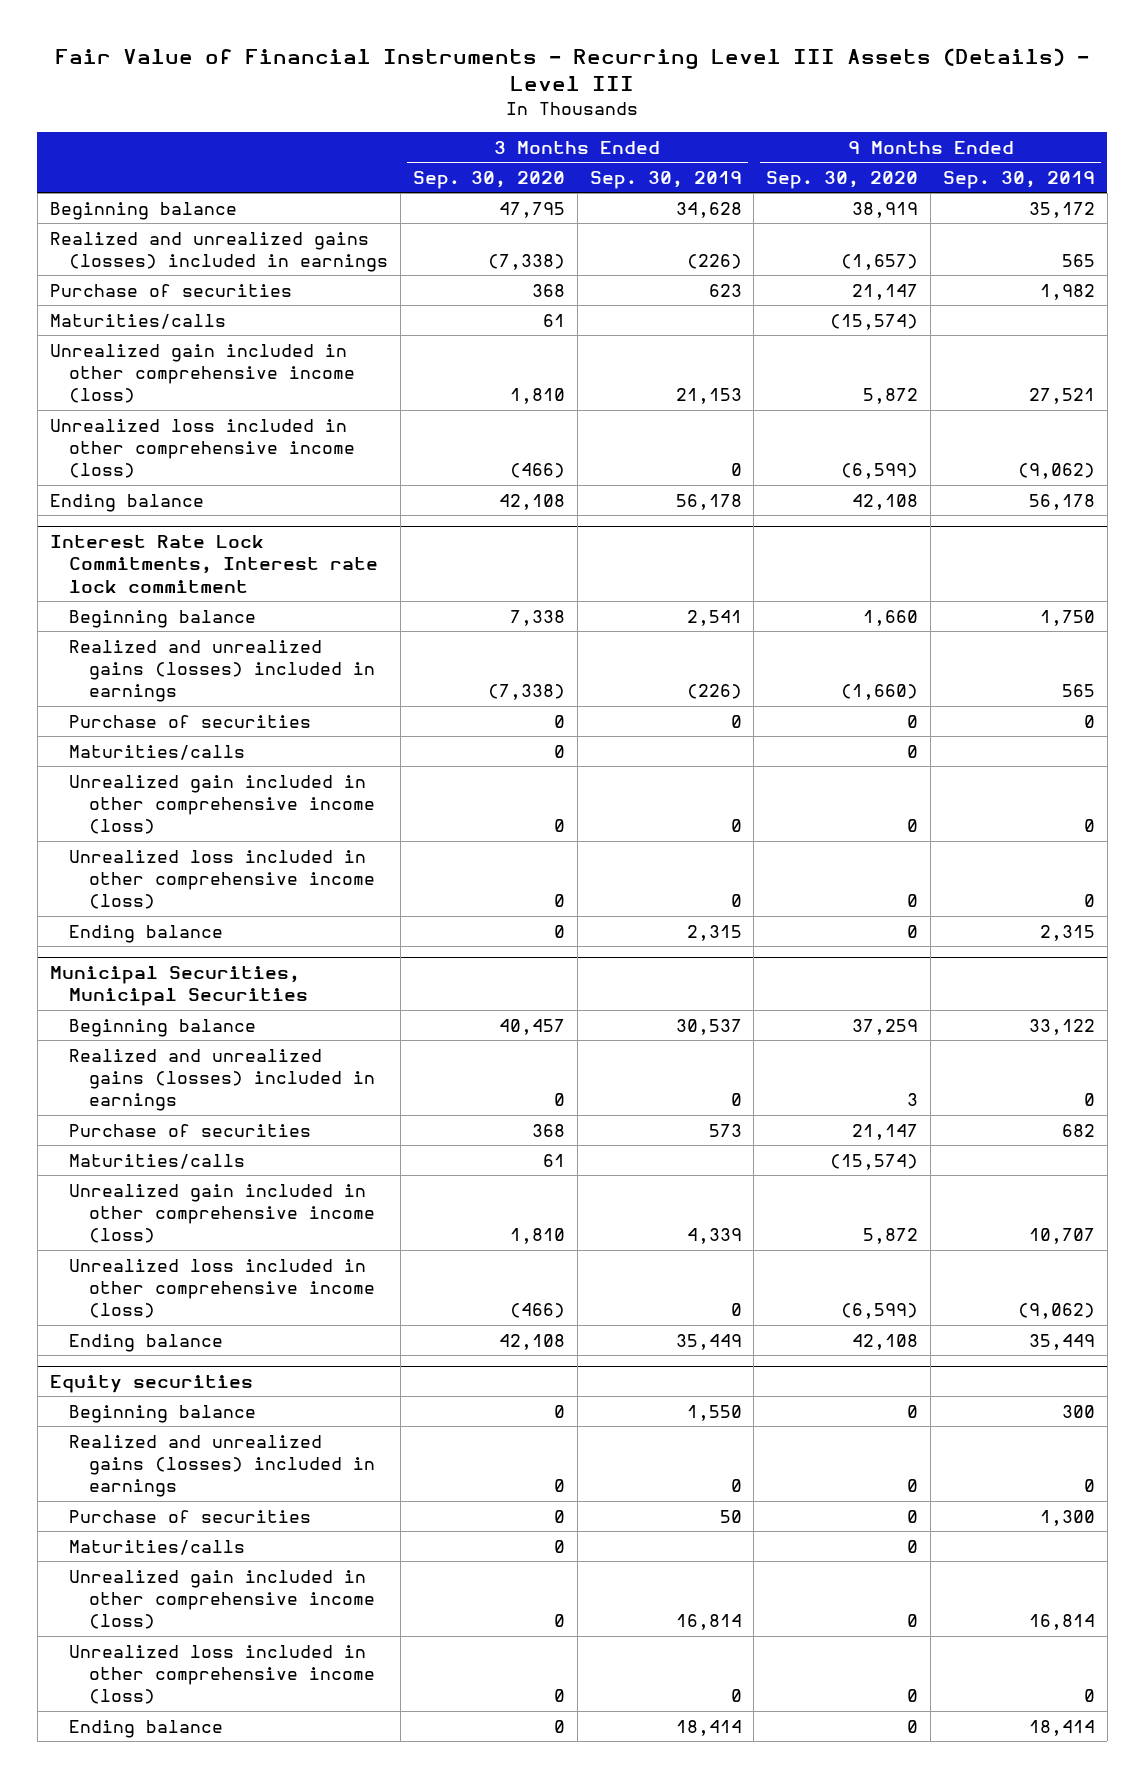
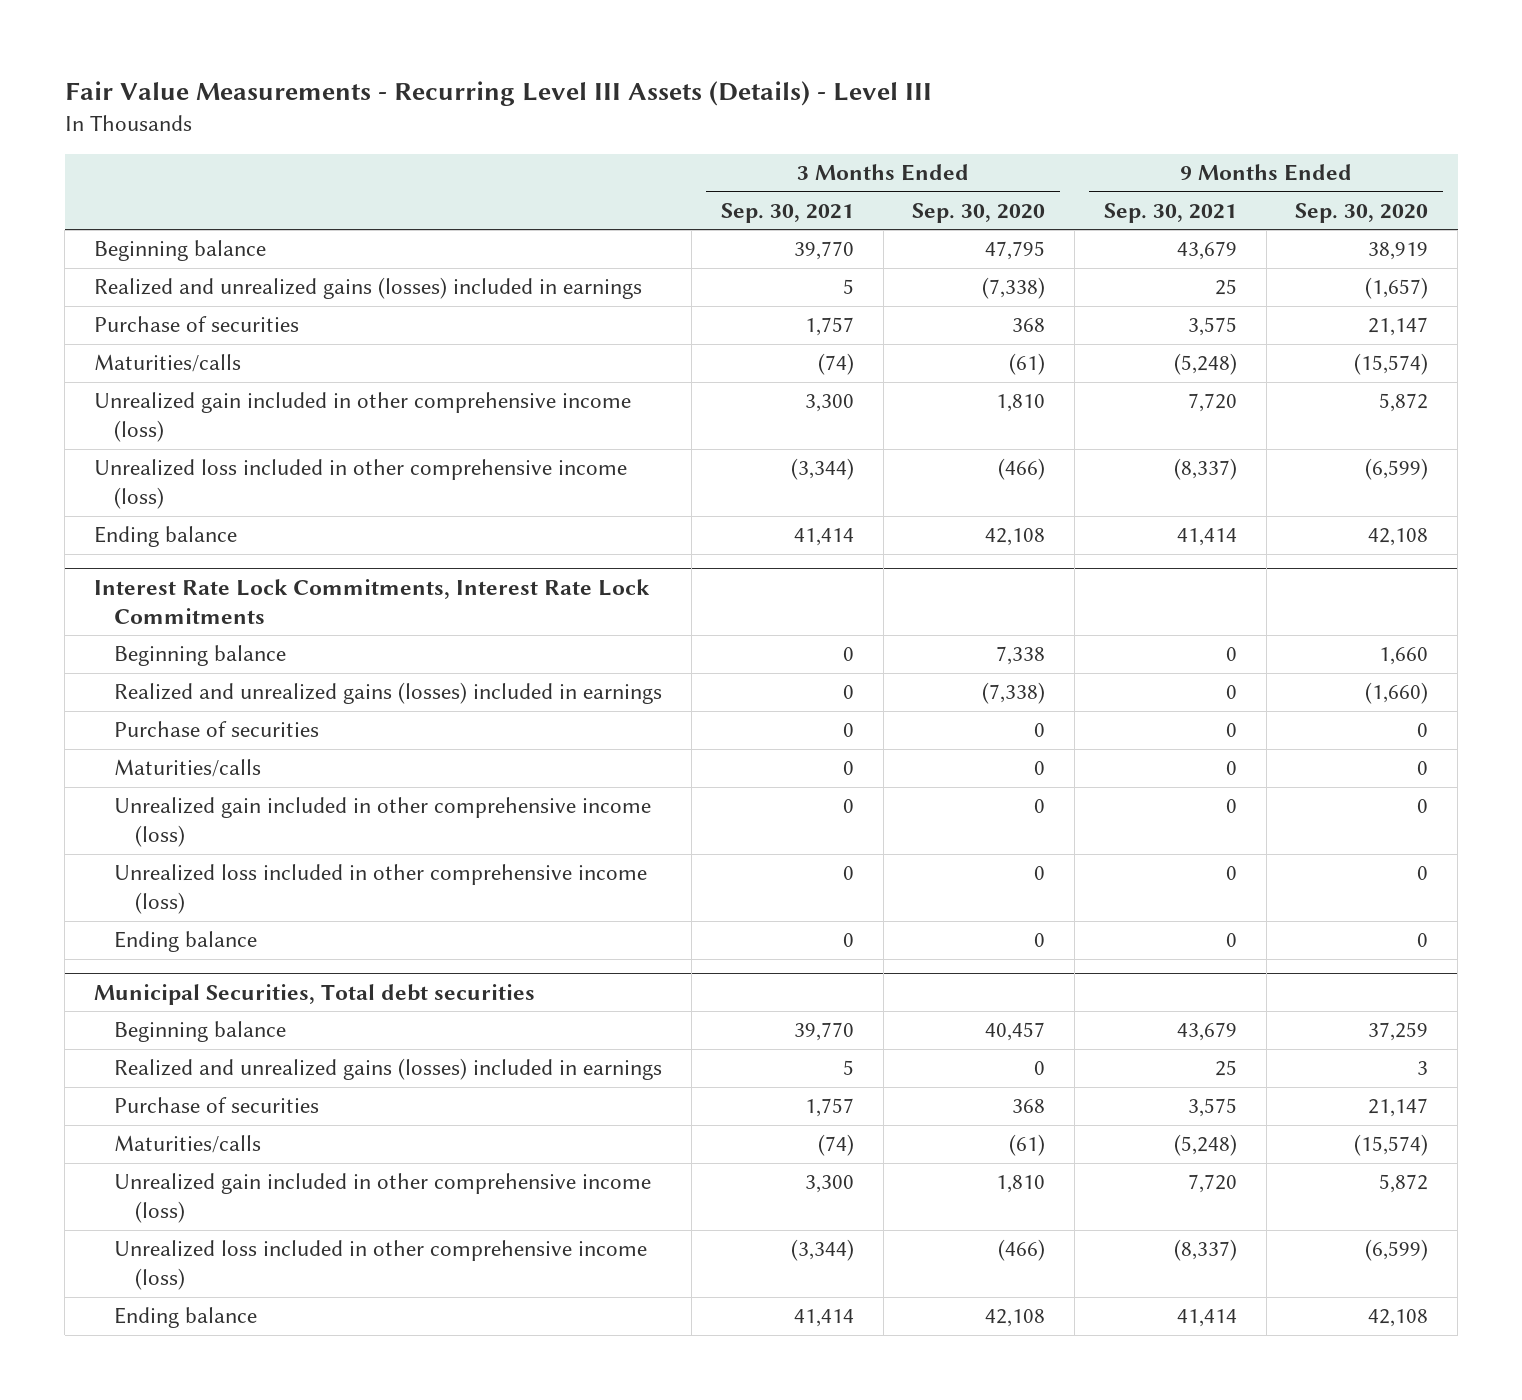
- Fair Value of Financial Instruments - Recurring Level III Assets (Details) - Level III
+ Fair Value Measurements - Recurring Level III Assets (Details) - Level III
- | 3 Months Ended Sep. 30, 2020 | 3 Months Ended Sep. 30, 2019 | 9 Months Ended Sep. 30, 2020 | 9 Months Ended Sep. 30, 2019
+ | 3 Months Ended Sep. 30, 2021 | 3 Months Ended Sep. 30, 2020 | 9 Months Ended Sep. 30, 2021 | 9 Months Ended Sep. 30, 2020
- Maturities/calls | 61 | | (15,574) |
+ Maturities/calls | (74) | (61) | (5,248) | (15,574)
- Interest Rate Lock Commitments, Interest rate lock commitment
+ Interest Rate Lock Commitments, Interest Rate Lock Commitments
- Municipal Securities, Municipal Securities
+ Municipal Securities, Total debt securities
- Maturities/calls | 61 | | (15,574) |
+ Maturities/calls | (74) | (61) | (5,248) | (15,574)
- Equity securities
- Beginning balance | 0 | 1,550 | 0 | 300
- Realized and unrealized gains (losses) included in earnings | 0 | 0 | 0 | 0
- Purchase of securities | 0 | 50 | 0 | 1,300
- Maturities/calls | 0 | | 0 |
- Unrealized gain included in other comprehensive income (loss) | 0 | 16,814 | 0 | 16,814
- Unrealized loss included in other comprehensive income (loss) | 0 | 0 | 0 | 0
- Ending balance | 0 | 18,414 | 0 | 18,414

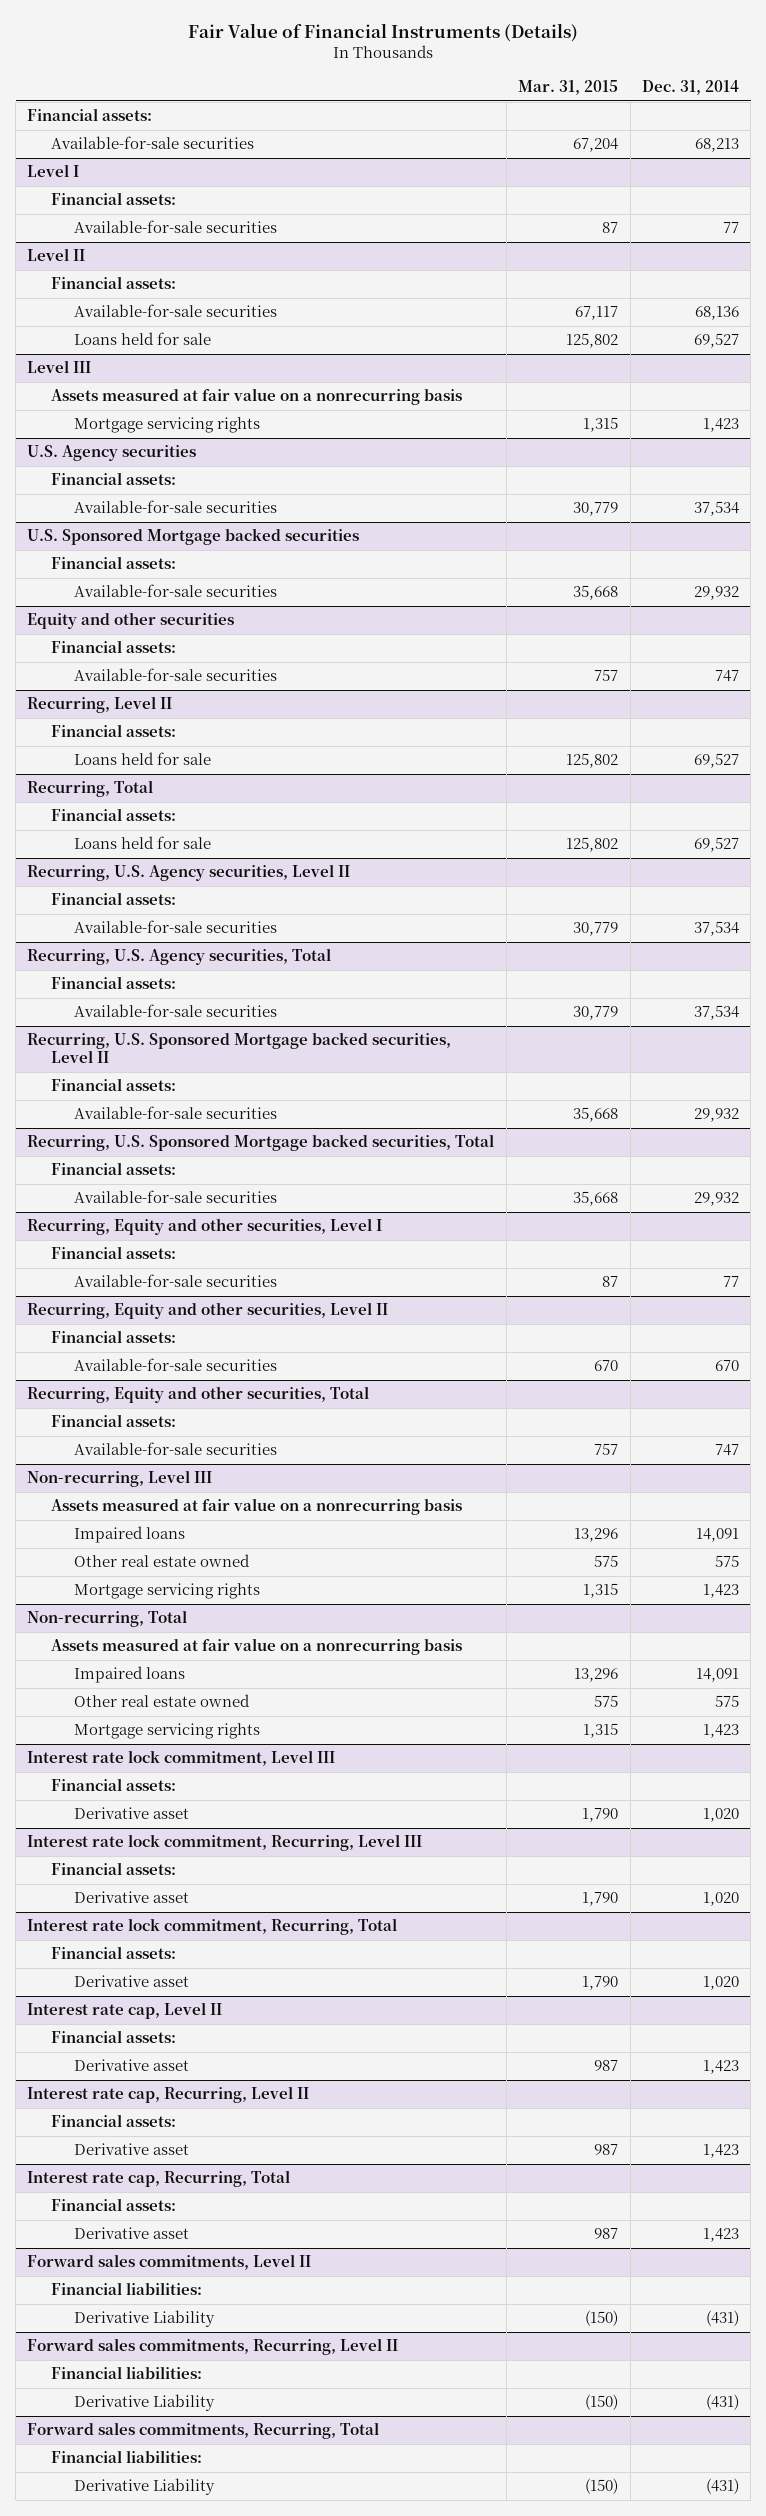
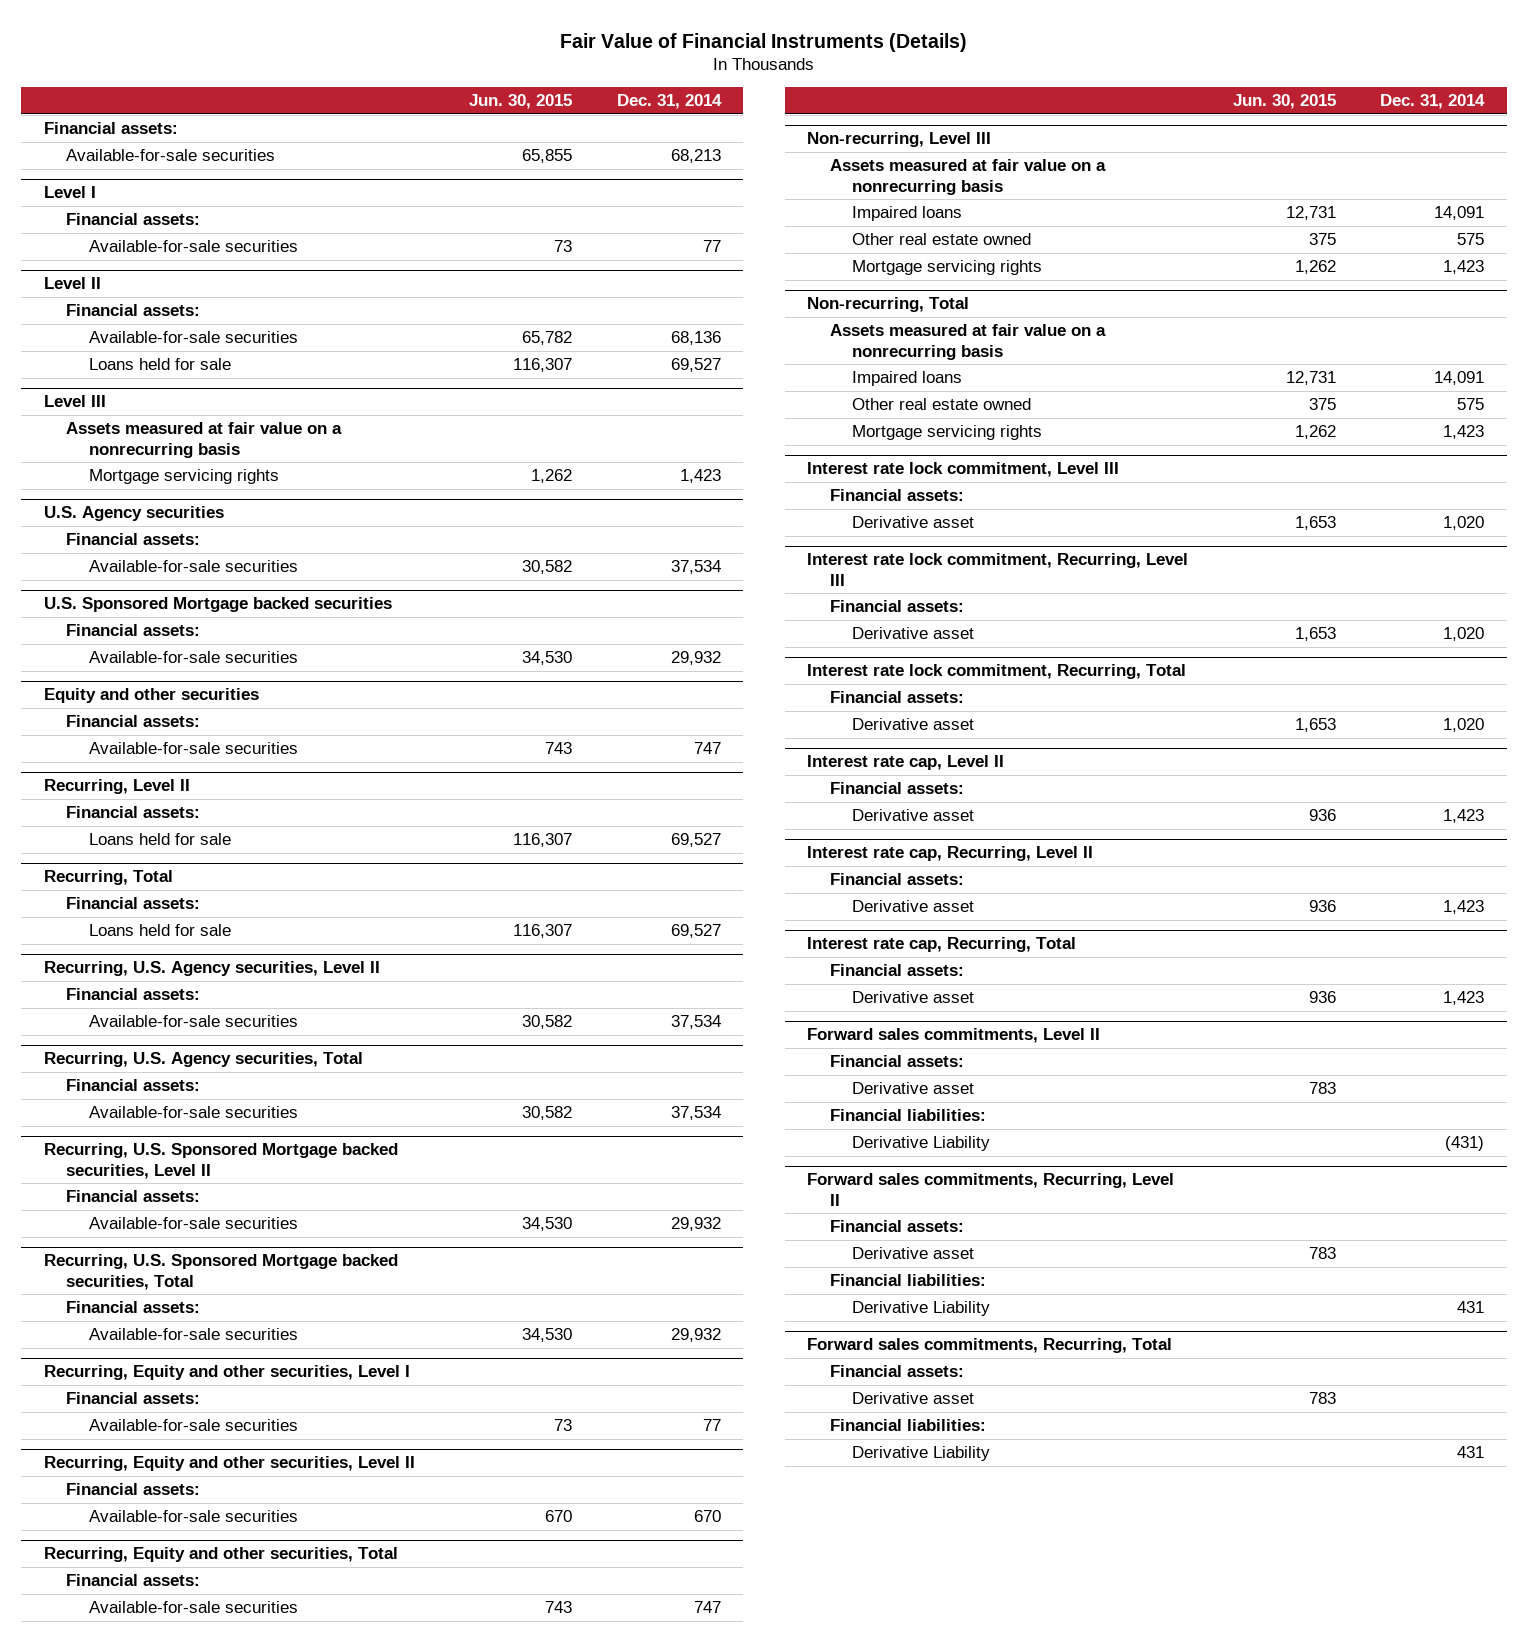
- | Mar. 31, 2015 | Dec. 31, 2014
+ | Jun. 30, 2015 | Dec. 31, 2014
@ Forward sales commitments, Level II
+ Financial assets:
+ Derivative asset | 783 |
@ Forward sales commitments, Recurring, Level II
+ Financial assets:
+ Derivative asset | 783 |
- Derivative Liability | (150) | (431)
+ Derivative Liability | | 431
@ Forward sales commitments, Recurring, Total
+ Financial assets:
+ Derivative asset | 783 |
- Derivative Liability | (150) | (431)
+ Derivative Liability | | 431

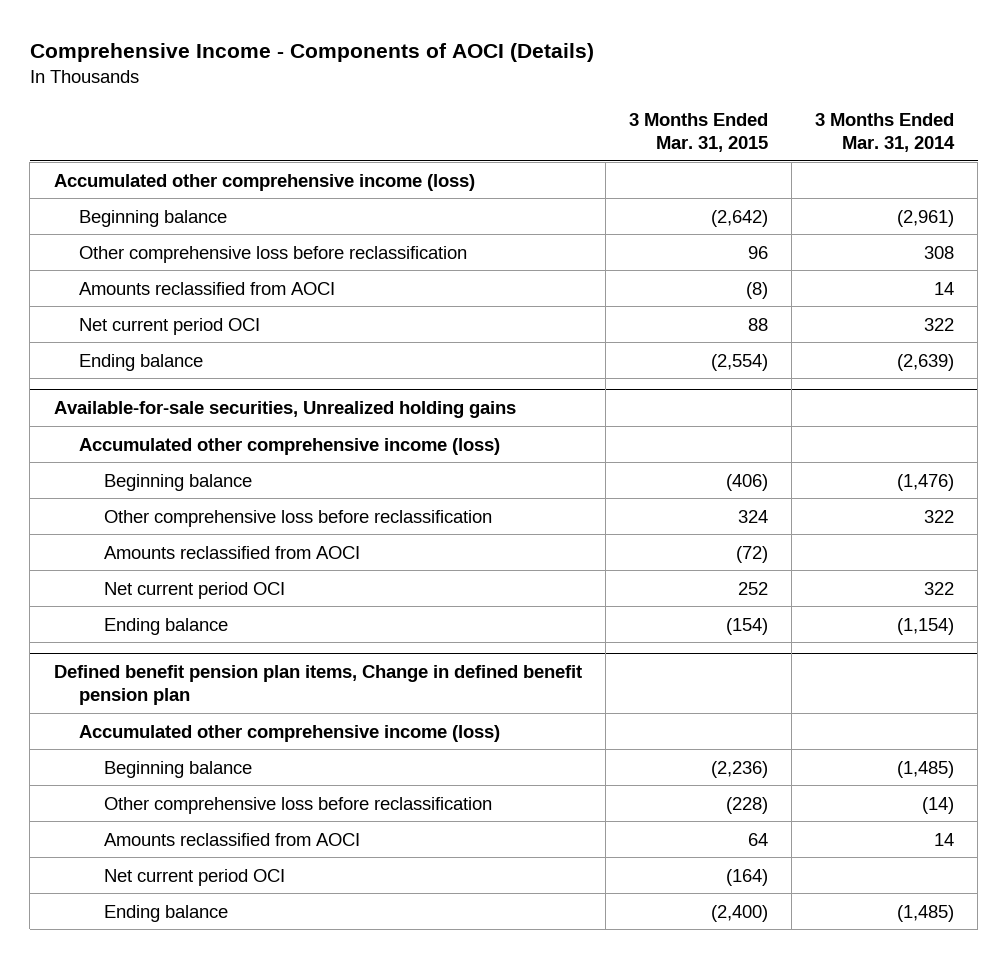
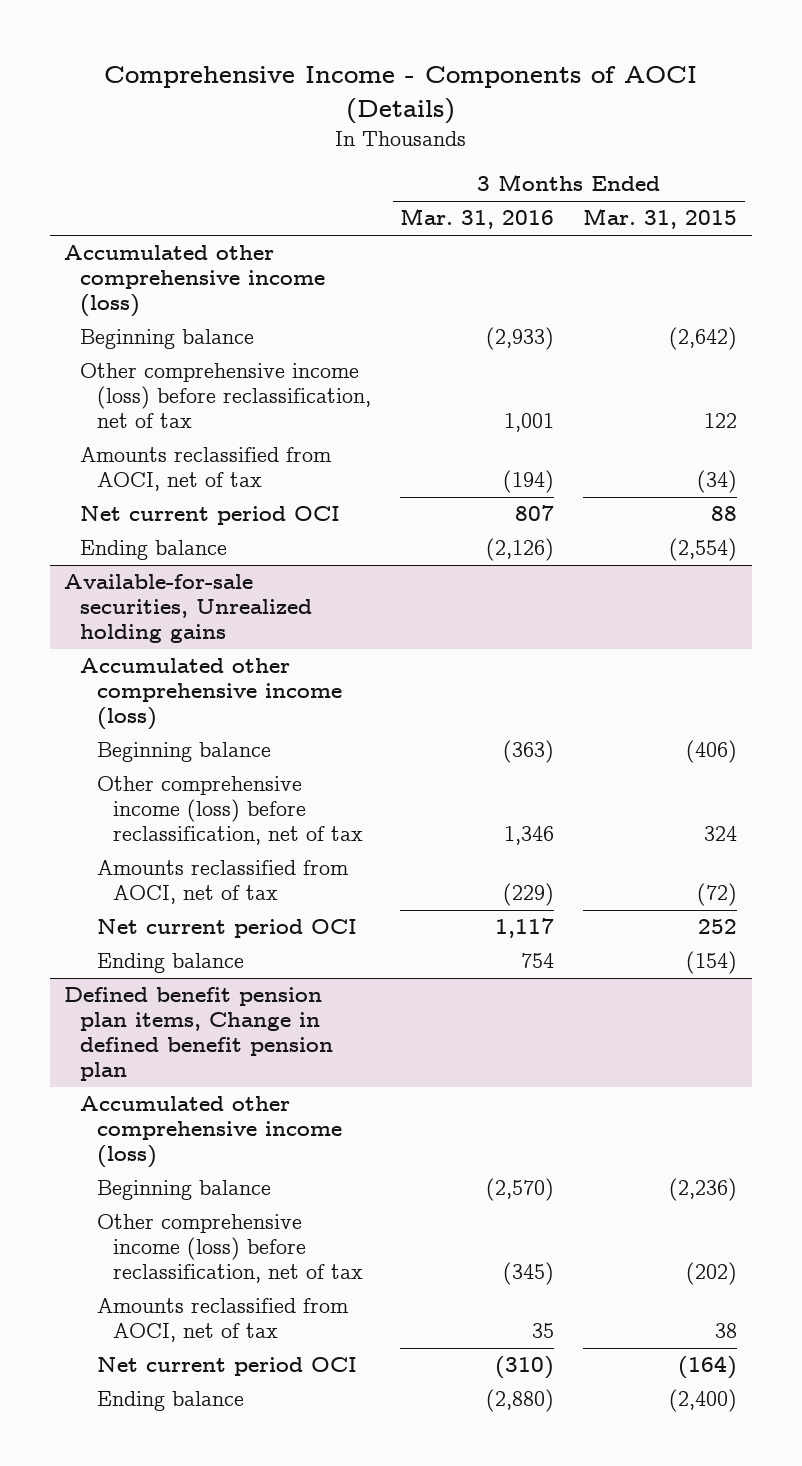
- | 3 Months Ended Mar. 31, 2015 | 3 Months Ended Mar. 31, 2014
+ | 3 Months Ended Mar. 31, 2016 | 3 Months Ended Mar. 31, 2015
- Other comprehensive loss before reclassification | 96 | 308
- Amounts reclassified from AOCI | (8) | 14
+ Other comprehensive income (loss) before reclassification, net of tax | 1,001 | 122
+ Amounts reclassified from AOCI, net of tax | (194) | (34)
@ Available-for-sale securities, Unrealized holding gains
- Other comprehensive loss before reclassification | 324 | 322
- Amounts reclassified from AOCI | (72) |
+ Other comprehensive income (loss) before reclassification, net of tax | 1,346 | 324
+ Amounts reclassified from AOCI, net of tax | (229) | (72)
@ Defined benefit pension plan items, Change in defined benefit pension plan
- Other comprehensive loss before reclassification | (228) | (14)
- Amounts reclassified from AOCI | 64 | 14
+ Other comprehensive income (loss) before reclassification, net of tax | (345) | (202)
+ Amounts reclassified from AOCI, net of tax | 35 | 38

